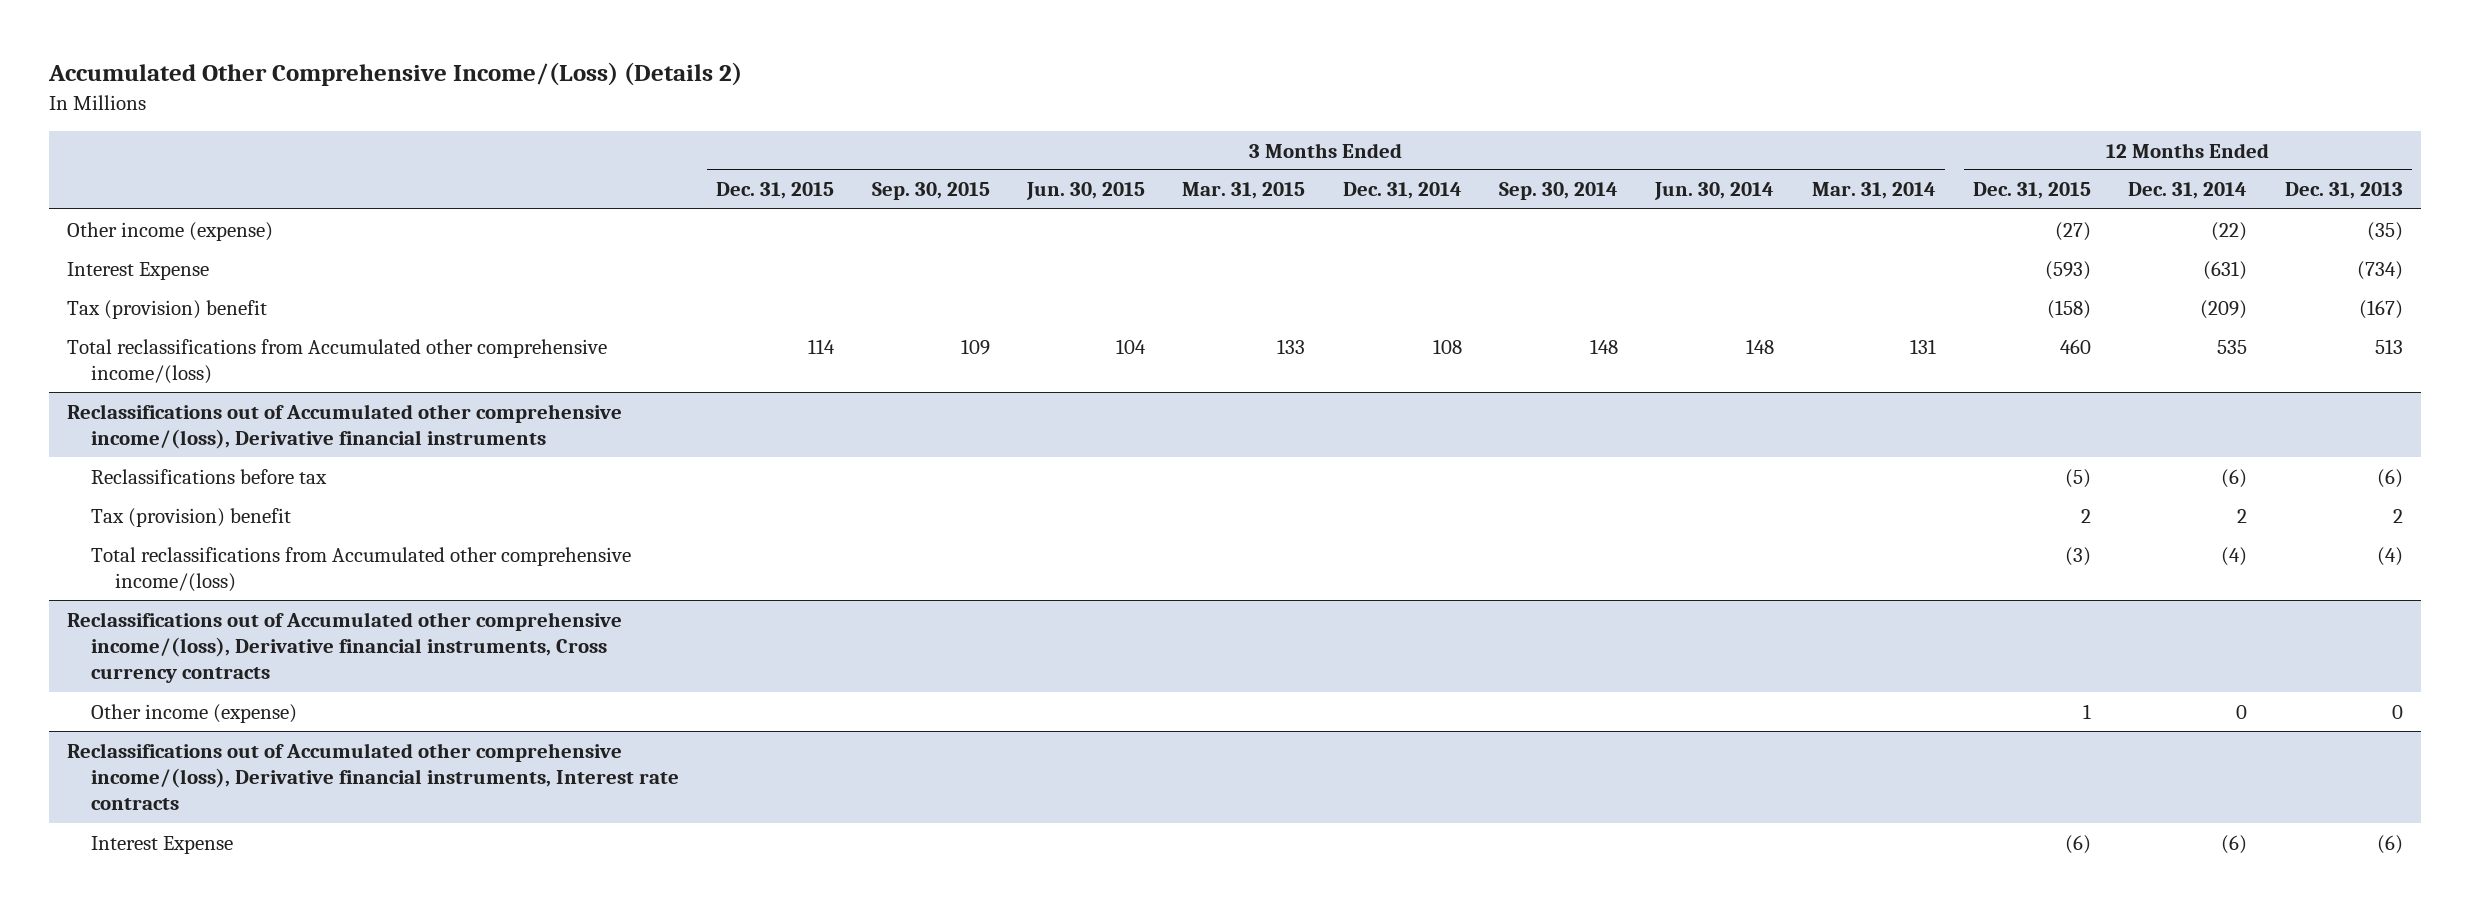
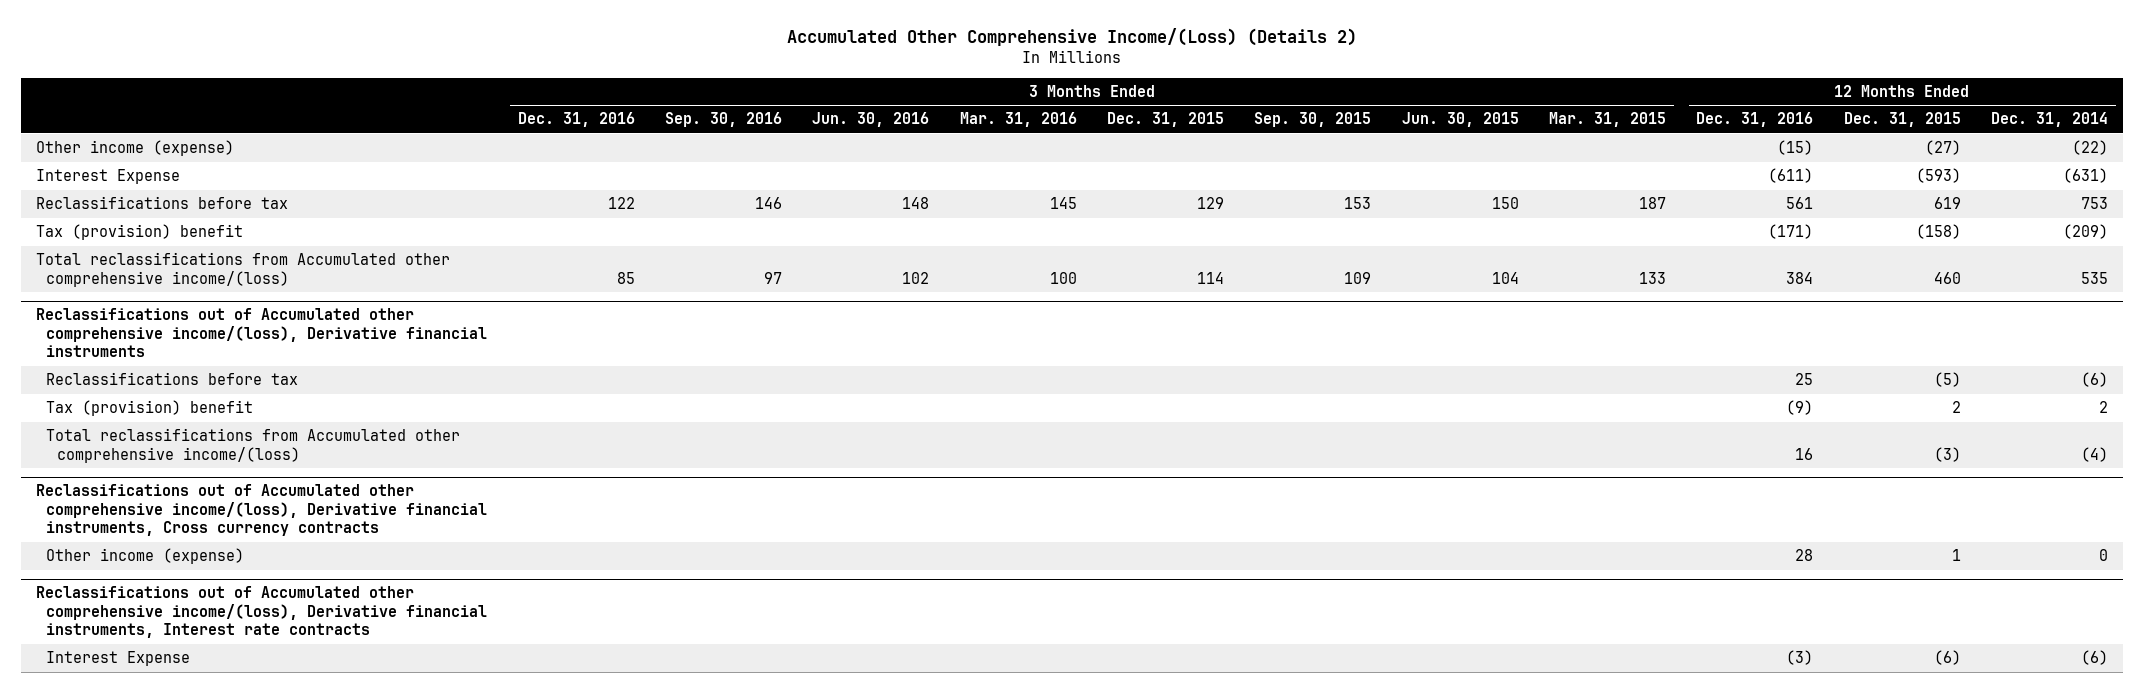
- | 3 Months Ended Dec. 31, 2015 | 3 Months Ended Sep. 30, 2015 | 3 Months Ended Jun. 30, 2015 | 3 Months Ended Mar. 31, 2015 | 3 Months Ended Dec. 31, 2014 | 3 Months Ended Sep. 30, 2014 | 3 Months Ended Jun. 30, 2014 | 3 Months Ended Mar. 31, 2014 | 12 Months Ended Dec. 31, 2015 | 12 Months Ended Dec. 31, 2014 | 12 Months Ended Dec. 31, 2013
+ | 3 Months Ended Dec. 31, 2016 | 3 Months Ended Sep. 30, 2016 | 3 Months Ended Jun. 30, 2016 | 3 Months Ended Mar. 31, 2016 | 3 Months Ended Dec. 31, 2015 | 3 Months Ended Sep. 30, 2015 | 3 Months Ended Jun. 30, 2015 | 3 Months Ended Mar. 31, 2015 | 12 Months Ended Dec. 31, 2016 | 12 Months Ended Dec. 31, 2015 | 12 Months Ended Dec. 31, 2014
+ Reclassifications before tax | 122 | 146 | 148 | 145 | 129 | 153 | 150 | 187 | 561 | 619 | 753

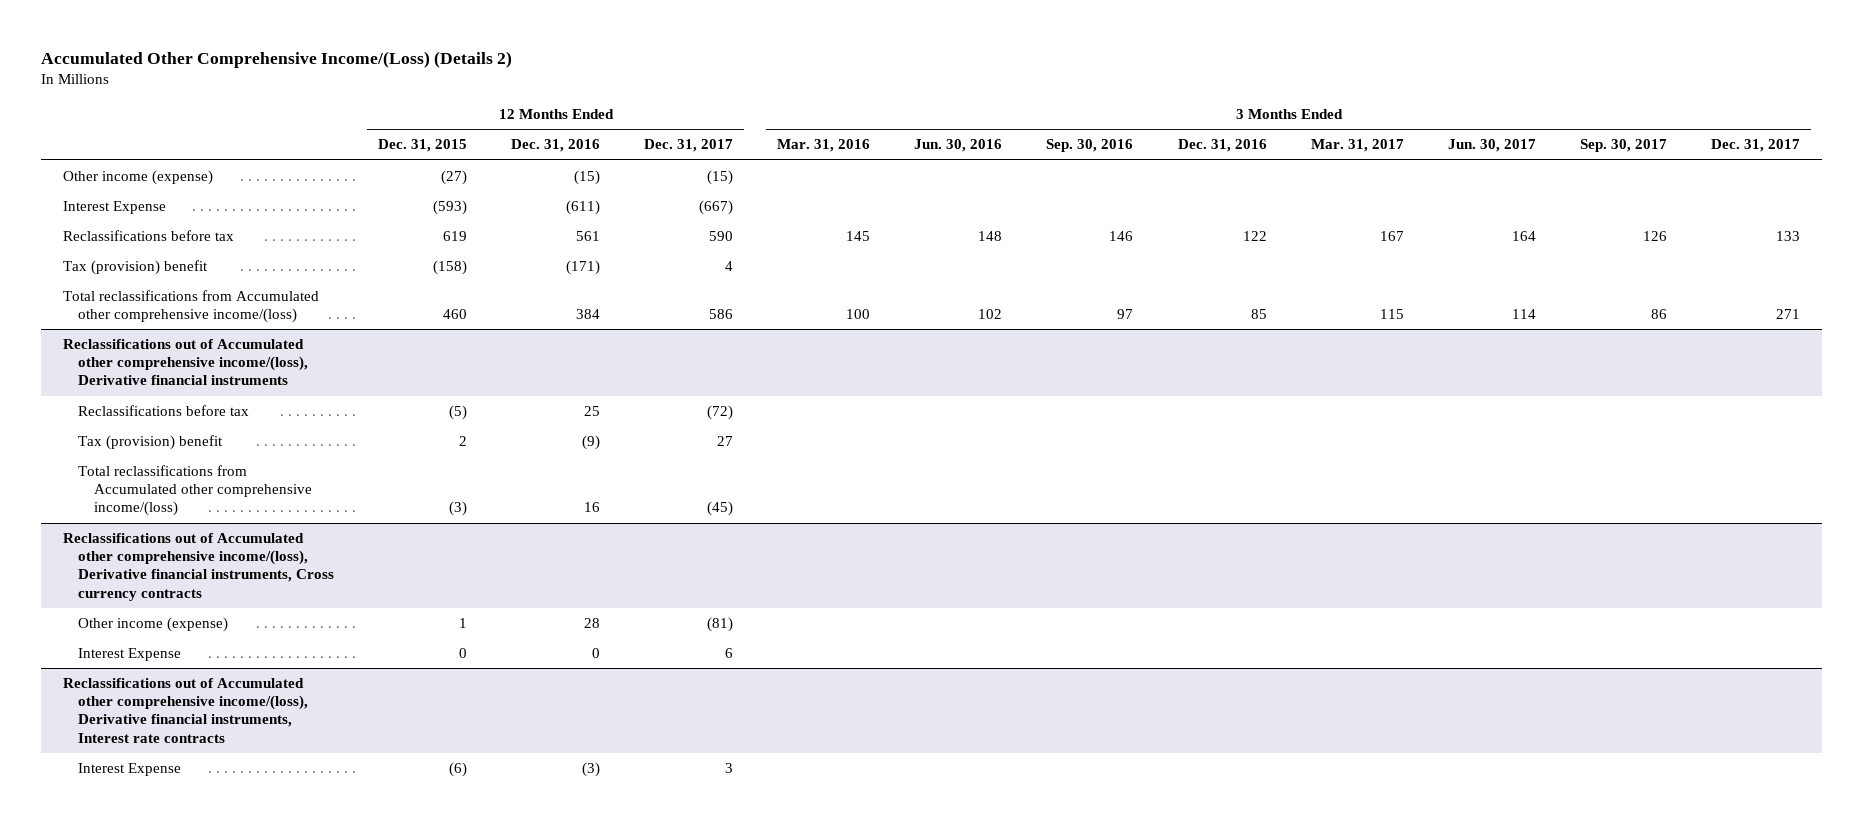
- | 3 Months Ended Dec. 31, 2016 | 3 Months Ended Sep. 30, 2016 | 3 Months Ended Jun. 30, 2016 | 3 Months Ended Mar. 31, 2016 | 3 Months Ended Dec. 31, 2015 | 3 Months Ended Sep. 30, 2015 | 3 Months Ended Jun. 30, 2015 | 3 Months Ended Mar. 31, 2015 | 12 Months Ended Dec. 31, 2016 | 12 Months Ended Dec. 31, 2015 | 12 Months Ended Dec. 31, 2014
+ | 12 Months Ended Dec. 31, 2015 | 12 Months Ended Dec. 31, 2016 | 12 Months Ended Dec. 31, 2017 | 3 Months Ended Mar. 31, 2016 | 3 Months Ended Jun. 30, 2016 | 3 Months Ended Sep. 30, 2016 | 3 Months Ended Dec. 31, 2016 | 3 Months Ended Mar. 31, 2017 | 3 Months Ended Jun. 30, 2017 | 3 Months Ended Sep. 30, 2017 | 3 Months Ended Dec. 31, 2017
@ Reclassifications out of Accumulated other comprehensive income/(loss), Derivative financial instruments, Cross currency contracts
+ Interest Expense | 0 | 0 | 6 | | | | | | | |

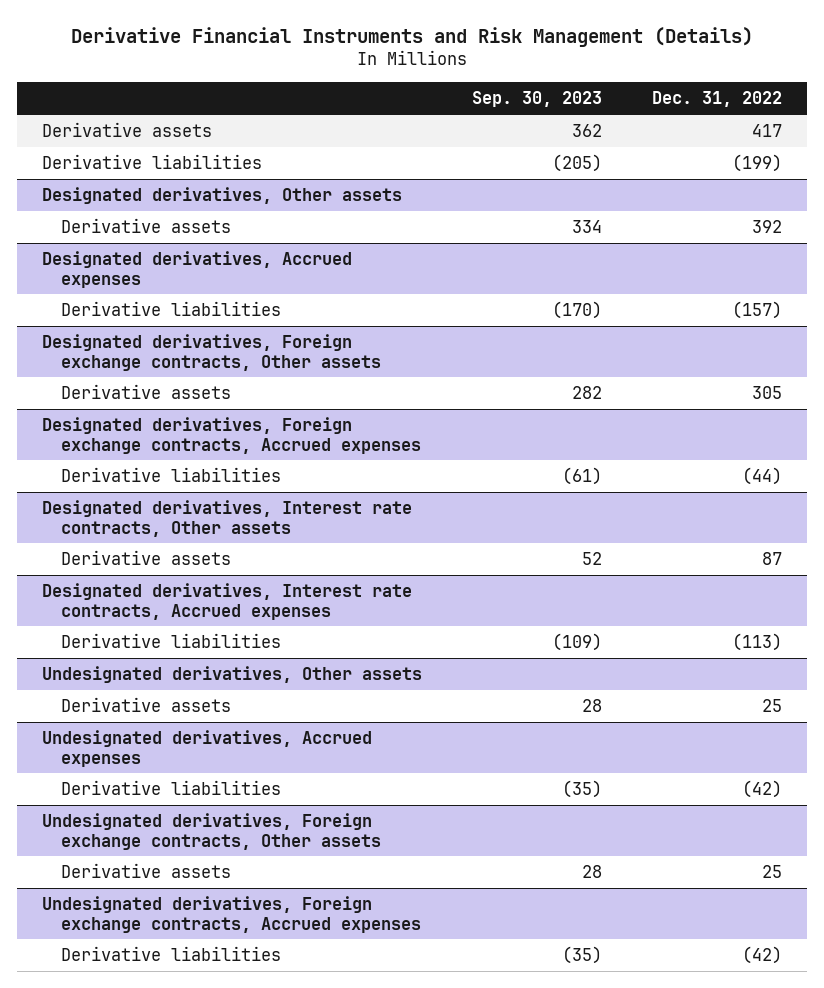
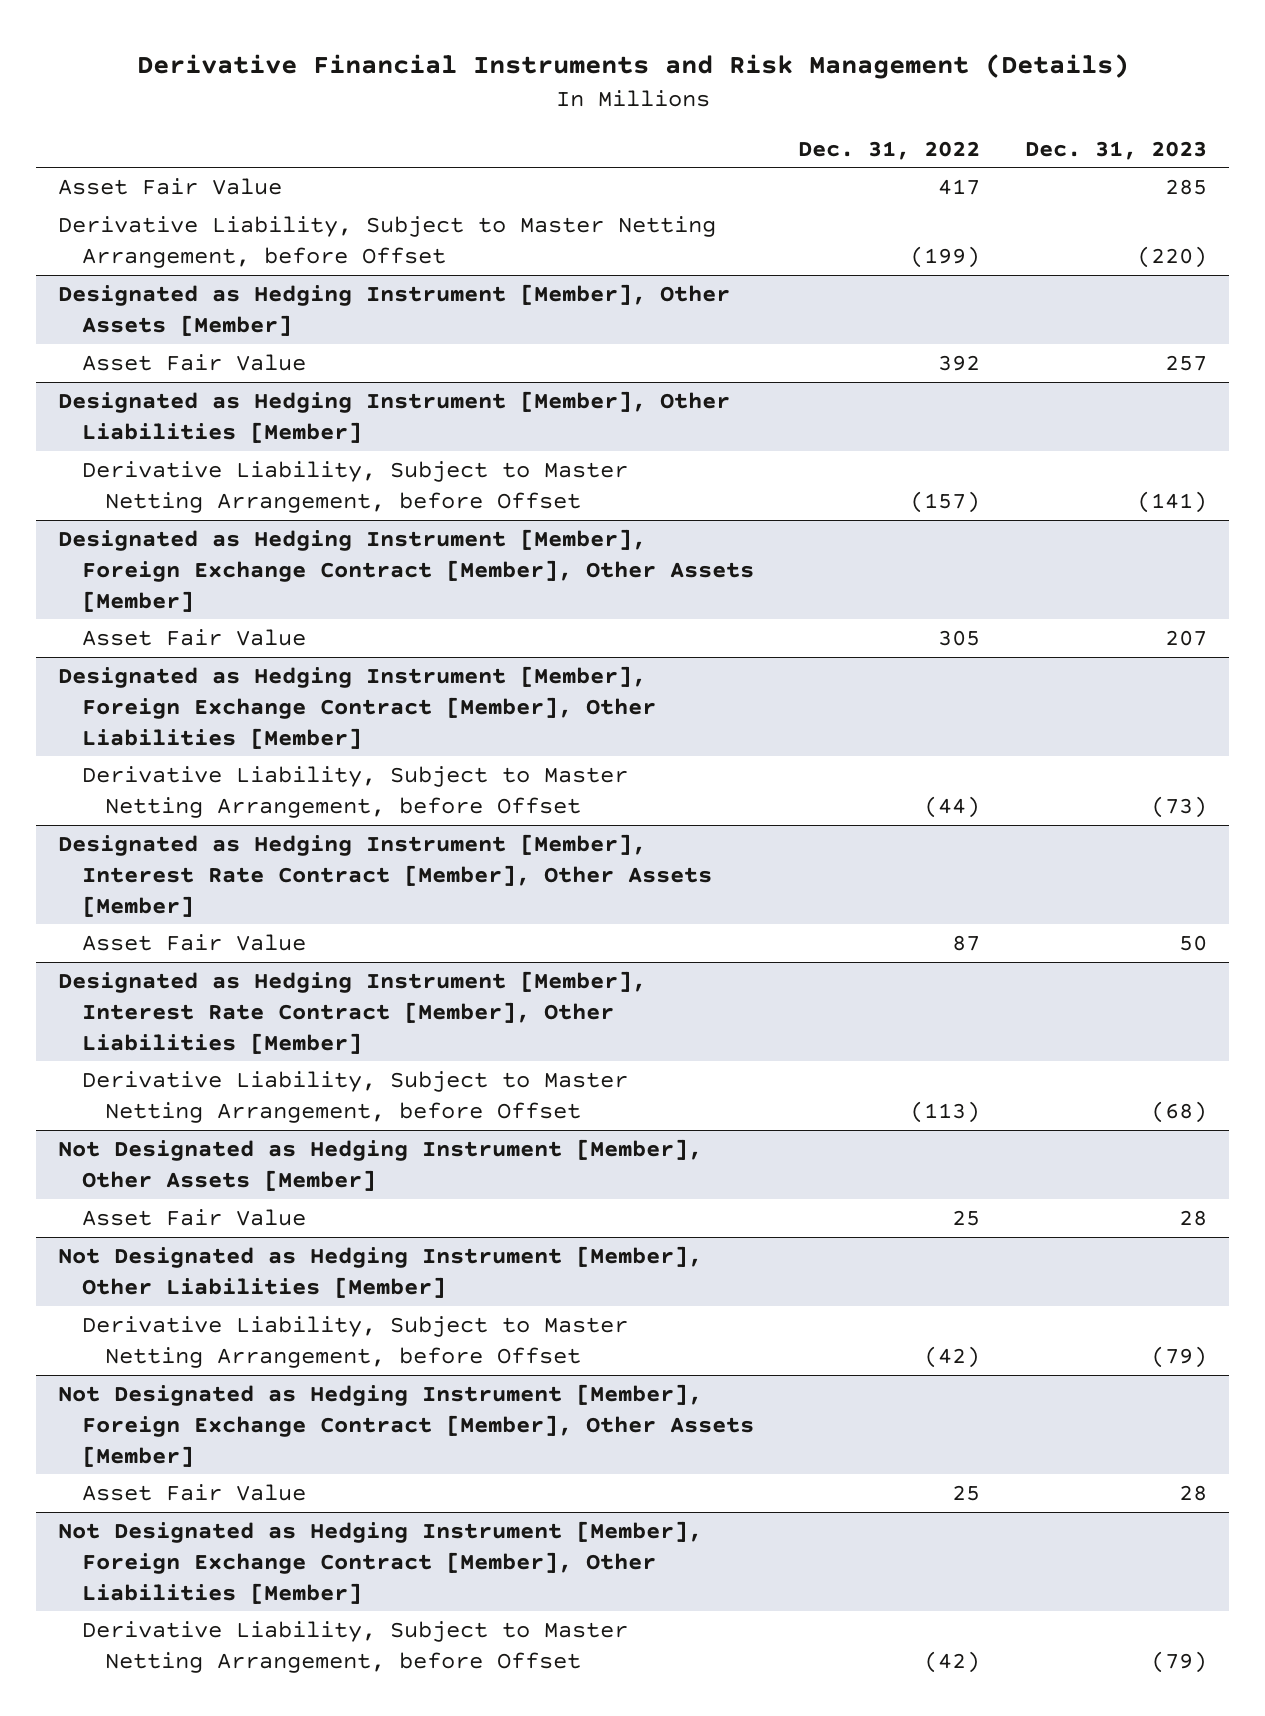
- | Sep. 30, 2023 | Dec. 31, 2022
+ | Dec. 31, 2022 | Dec. 31, 2023
- Derivative assets | 362 | 417
- Derivative liabilities | (205) | (199)
- Designated derivatives, Other assets
- Derivative assets | 334 | 392
- Designated derivatives, Accrued expenses
- Derivative liabilities | (170) | (157)
- Designated derivatives, Foreign exchange contracts, Other assets
- Derivative assets | 282 | 305
- Designated derivatives, Foreign exchange contracts, Accrued expenses
- Derivative liabilities | (61) | (44)
- Designated derivatives, Interest rate contracts, Other assets
- Derivative assets | 52 | 87
- Designated derivatives, Interest rate contracts, Accrued expenses
- Derivative liabilities | (109) | (113)
- Undesignated derivatives, Other assets
- Derivative assets | 28 | 25
- Undesignated derivatives, Accrued expenses
- Derivative liabilities | (35) | (42)
- Undesignated derivatives, Foreign exchange contracts, Other assets
- Derivative assets | 28 | 25
- Undesignated derivatives, Foreign exchange contracts, Accrued expenses
- Derivative liabilities | (35) | (42)
+ Asset Fair Value | 417 | 285
+ Derivative Liability, Subject to Master Netting Arrangement, before Offset | (199) | (220)
+ Designated as Hedging Instrument [Member], Other Assets [Member]
+ Asset Fair Value | 392 | 257
+ Designated as Hedging Instrument [Member], Other Liabilities [Member]
+ Derivative Liability, Subject to Master Netting Arrangement, before Offset | (157) | (141)
+ Designated as Hedging Instrument [Member], Foreign Exchange Contract [Member], Other Assets [Member]
+ Asset Fair Value | 305 | 207
+ Designated as Hedging Instrument [Member], Foreign Exchange Contract [Member], Other Liabilities [Member]
+ Derivative Liability, Subject to Master Netting Arrangement, before Offset | (44) | (73)
+ Designated as Hedging Instrument [Member], Interest Rate Contract [Member], Other Assets [Member]
+ Asset Fair Value | 87 | 50
+ Designated as Hedging Instrument [Member], Interest Rate Contract [Member], Other Liabilities [Member]
+ Derivative Liability, Subject to Master Netting Arrangement, before Offset | (113) | (68)
+ Not Designated as Hedging Instrument [Member], Other Assets [Member]
+ Asset Fair Value | 25 | 28
+ Not Designated as Hedging Instrument [Member], Other Liabilities [Member]
+ Derivative Liability, Subject to Master Netting Arrangement, before Offset | (42) | (79)
+ Not Designated as Hedging Instrument [Member], Foreign Exchange Contract [Member], Other Assets [Member]
+ Asset Fair Value | 25 | 28
+ Not Designated as Hedging Instrument [Member], Foreign Exchange Contract [Member], Other Liabilities [Member]
+ Derivative Liability, Subject to Master Netting Arrangement, before Offset | (42) | (79)

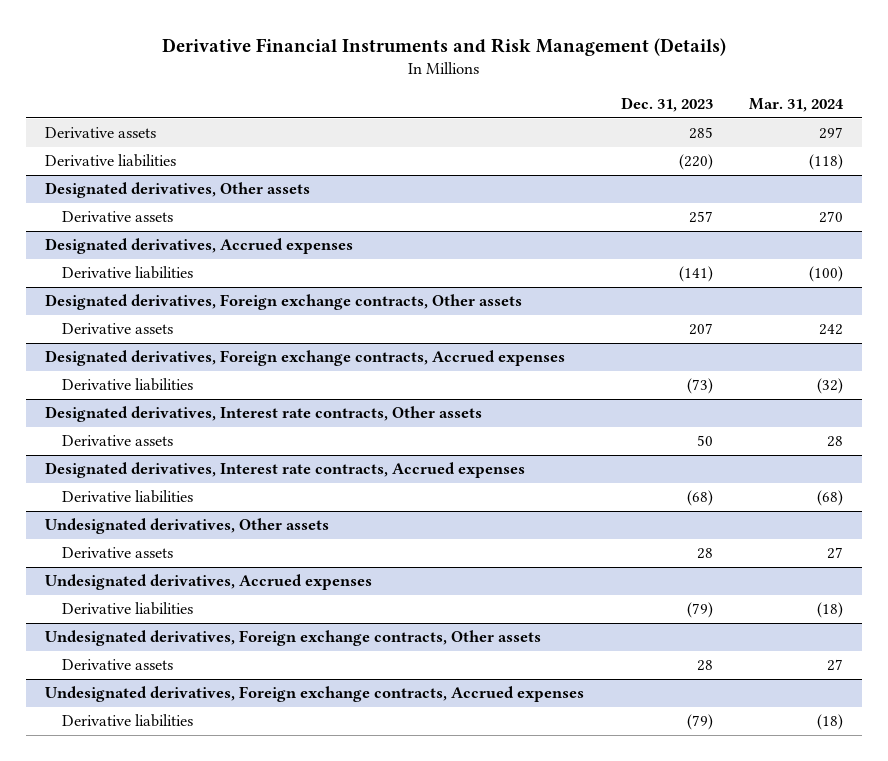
- | Dec. 31, 2022 | Dec. 31, 2023
+ | Dec. 31, 2023 | Mar. 31, 2024
- Asset Fair Value | 417 | 285
- Derivative Liability, Subject to Master Netting Arrangement, before Offset | (199) | (220)
- Designated as Hedging Instrument [Member], Other Assets [Member]
- Asset Fair Value | 392 | 257
- Designated as Hedging Instrument [Member], Other Liabilities [Member]
- Derivative Liability, Subject to Master Netting Arrangement, before Offset | (157) | (141)
- Designated as Hedging Instrument [Member], Foreign Exchange Contract [Member], Other Assets [Member]
- Asset Fair Value | 305 | 207
- Designated as Hedging Instrument [Member], Foreign Exchange Contract [Member], Other Liabilities [Member]
- Derivative Liability, Subject to Master Netting Arrangement, before Offset | (44) | (73)
- Designated as Hedging Instrument [Member], Interest Rate Contract [Member], Other Assets [Member]
- Asset Fair Value | 87 | 50
- Designated as Hedging Instrument [Member], Interest Rate Contract [Member], Other Liabilities [Member]
- Derivative Liability, Subject to Master Netting Arrangement, before Offset | (113) | (68)
- Not Designated as Hedging Instrument [Member], Other Assets [Member]
- Asset Fair Value | 25 | 28
- Not Designated as Hedging Instrument [Member], Other Liabilities [Member]
- Derivative Liability, Subject to Master Netting Arrangement, before Offset | (42) | (79)
- Not Designated as Hedging Instrument [Member], Foreign Exchange Contract [Member], Other Assets [Member]
- Asset Fair Value | 25 | 28
- Not Designated as Hedging Instrument [Member], Foreign Exchange Contract [Member], Other Liabilities [Member]
- Derivative Liability, Subject to Master Netting Arrangement, before Offset | (42) | (79)
+ Derivative assets | 285 | 297
+ Derivative liabilities | (220) | (118)
+ Designated derivatives, Other assets
+ Derivative assets | 257 | 270
+ Designated derivatives, Accrued expenses
+ Derivative liabilities | (141) | (100)
+ Designated derivatives, Foreign exchange contracts, Other assets
+ Derivative assets | 207 | 242
+ Designated derivatives, Foreign exchange contracts, Accrued expenses
+ Derivative liabilities | (73) | (32)
+ Designated derivatives, Interest rate contracts, Other assets
+ Derivative assets | 50 | 28
+ Designated derivatives, Interest rate contracts, Accrued expenses
+ Derivative liabilities | (68) | (68)
+ Undesignated derivatives, Other assets
+ Derivative assets | 28 | 27
+ Undesignated derivatives, Accrued expenses
+ Derivative liabilities | (79) | (18)
+ Undesignated derivatives, Foreign exchange contracts, Other assets
+ Derivative assets | 28 | 27
+ Undesignated derivatives, Foreign exchange contracts, Accrued expenses
+ Derivative liabilities | (79) | (18)

